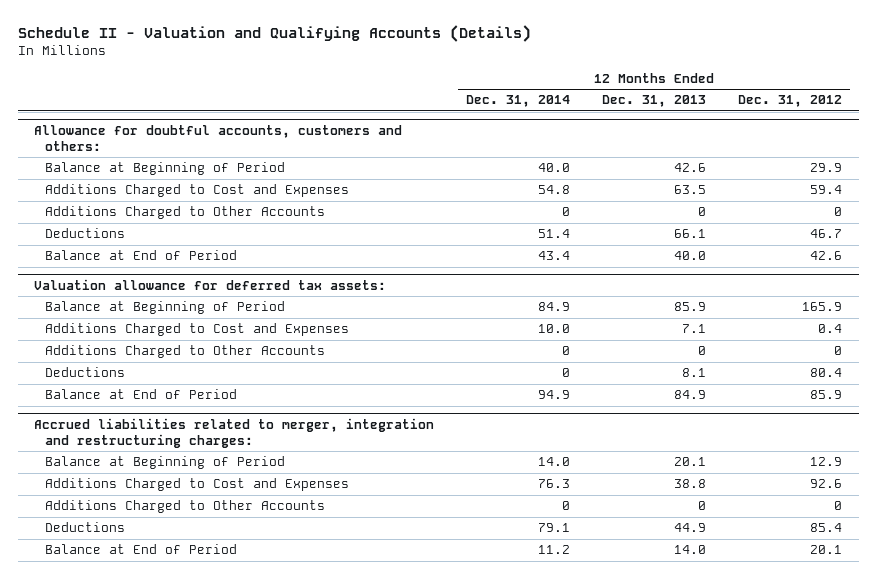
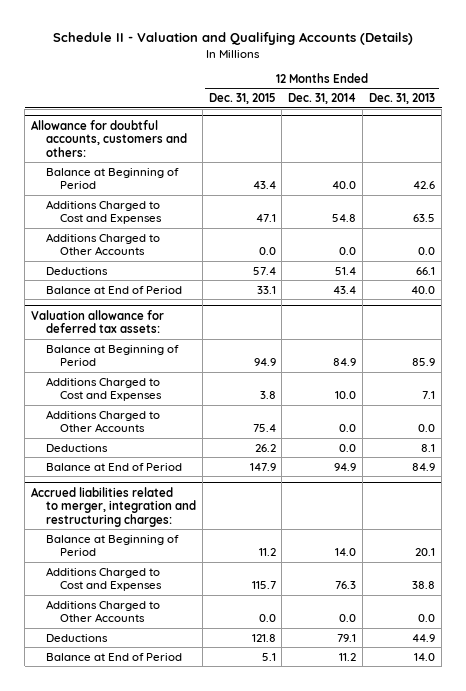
- | 12 Months Ended Dec. 31, 2014 | 12 Months Ended Dec. 31, 2013 | 12 Months Ended Dec. 31, 2012
+ | 12 Months Ended Dec. 31, 2015 | 12 Months Ended Dec. 31, 2014 | 12 Months Ended Dec. 31, 2013
@ Allowance for doubtful accounts, customers and others:
- Additions Charged to Other Accounts | 0 | 0 | 0
+ Additions Charged to Other Accounts | 0.0 | 0.0 | 0.0
@ Valuation allowance for deferred tax assets:
- Additions Charged to Other Accounts | 0 | 0 | 0
- Deductions | 0 | 8.1 | 80.4
+ Additions Charged to Other Accounts | 75.4 | 0.0 | 0.0
+ Deductions | 26.2 | 0.0 | 8.1
@ Accrued liabilities related to merger, integration and restructuring charges:
- Additions Charged to Other Accounts | 0 | 0 | 0
+ Additions Charged to Other Accounts | 0.0 | 0.0 | 0.0

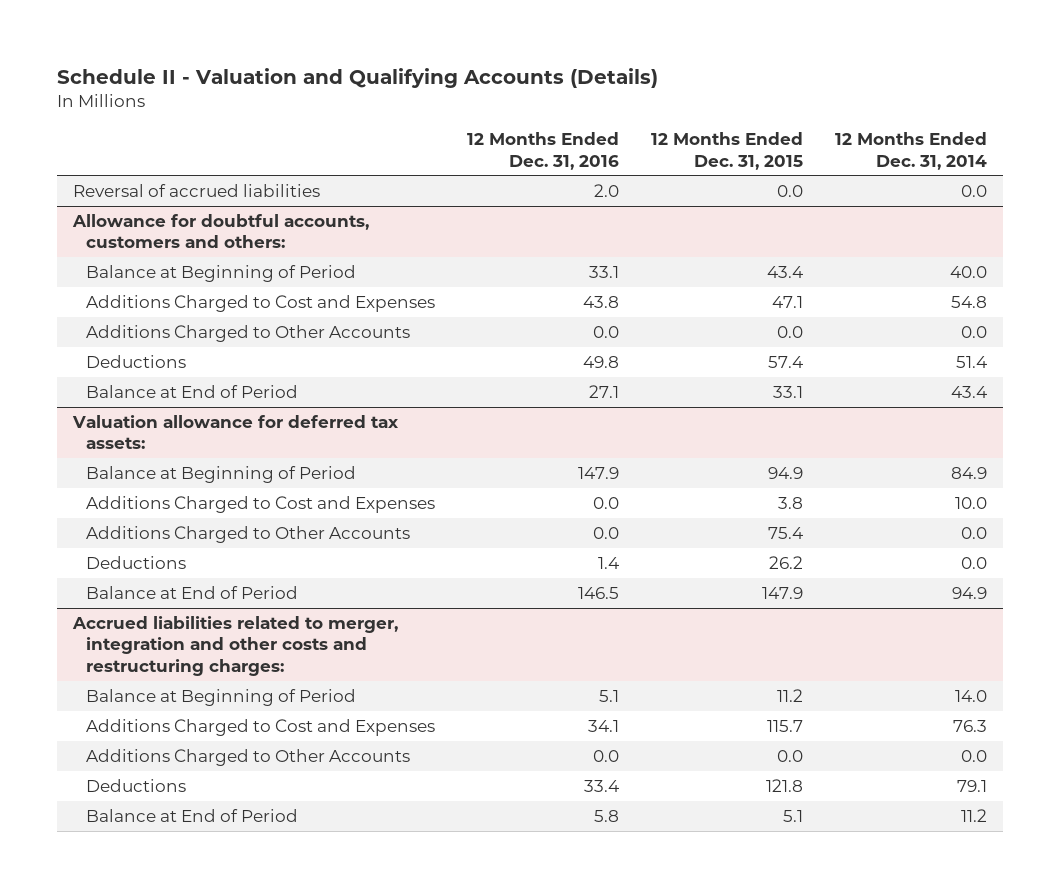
- | 12 Months Ended Dec. 31, 2015 | 12 Months Ended Dec. 31, 2014 | 12 Months Ended Dec. 31, 2013
+ | 12 Months Ended Dec. 31, 2016 | 12 Months Ended Dec. 31, 2015 | 12 Months Ended Dec. 31, 2014
+ Reversal of accrued liabilities | 2.0 | 0.0 | 0.0
- Accrued liabilities related to merger, integration and restructuring charges:
+ Accrued liabilities related to merger, integration and other costs and restructuring charges:

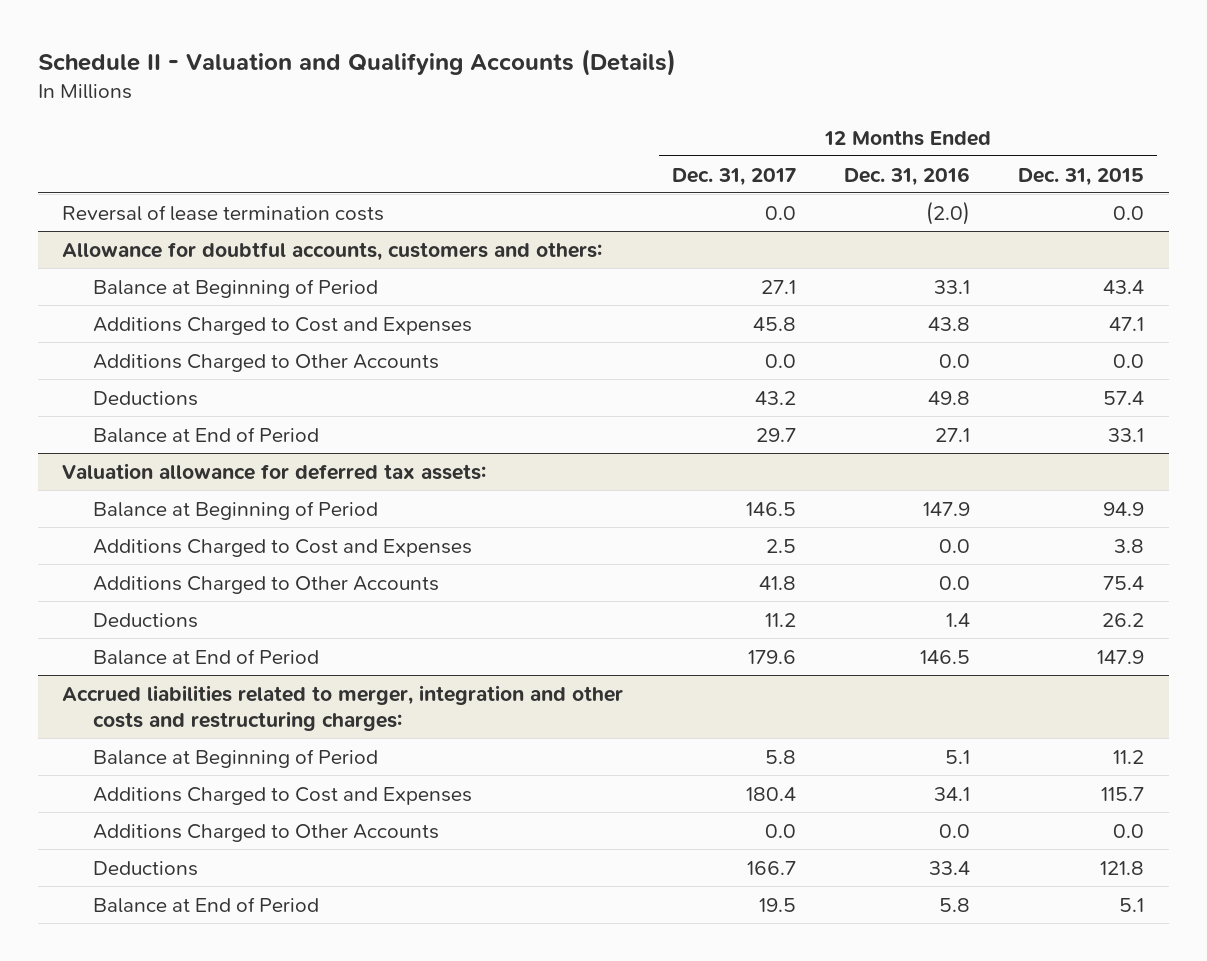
- | 12 Months Ended Dec. 31, 2016 | 12 Months Ended Dec. 31, 2015 | 12 Months Ended Dec. 31, 2014
+ | 12 Months Ended Dec. 31, 2017 | 12 Months Ended Dec. 31, 2016 | 12 Months Ended Dec. 31, 2015
- Reversal of accrued liabilities | 2.0 | 0.0 | 0.0
+ Reversal of lease termination costs | 0.0 | (2.0) | 0.0

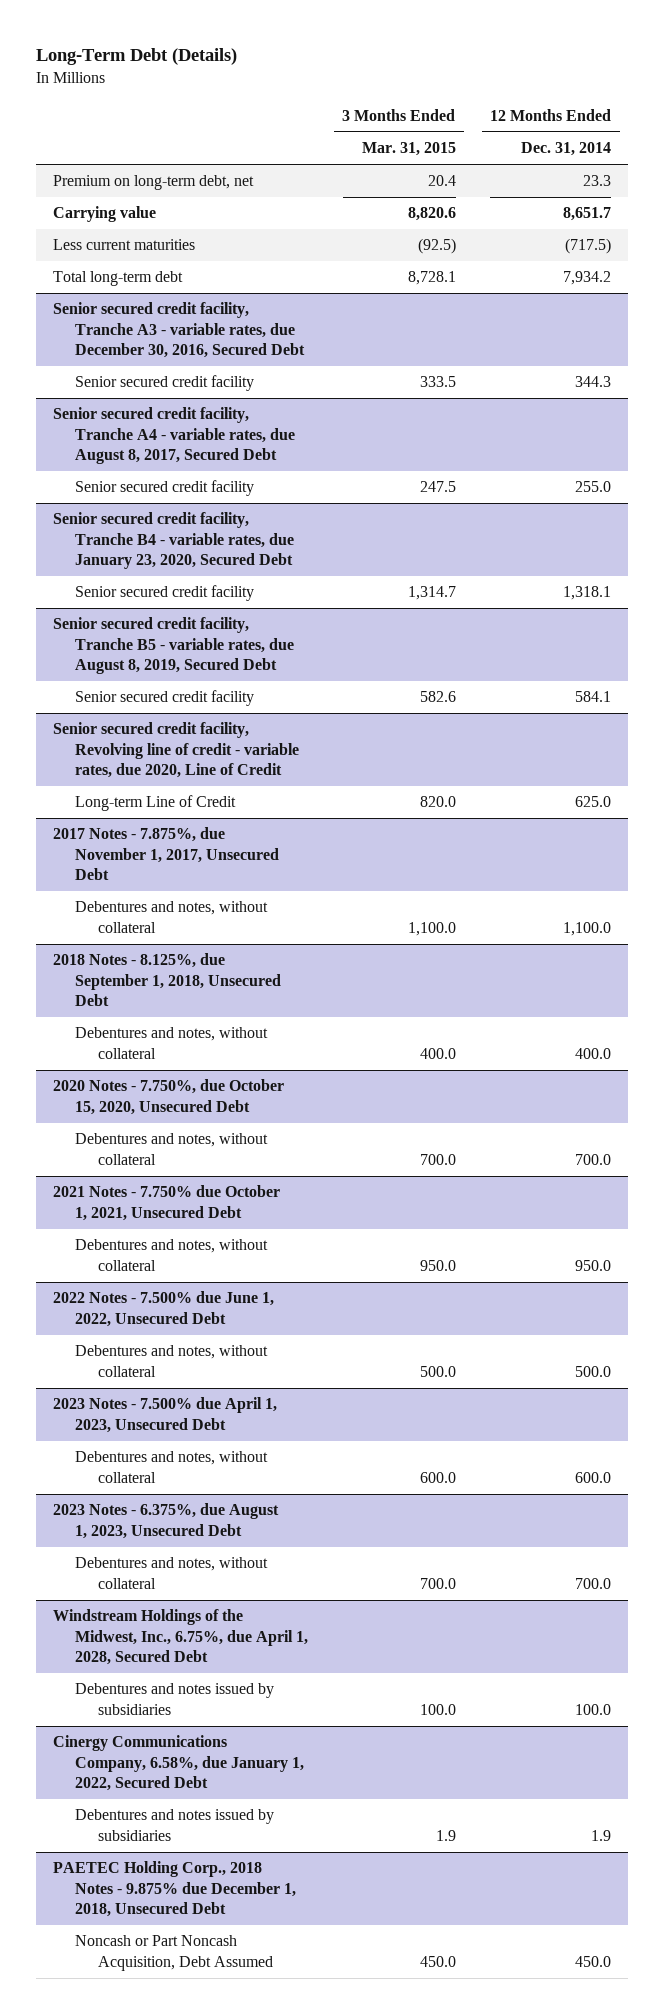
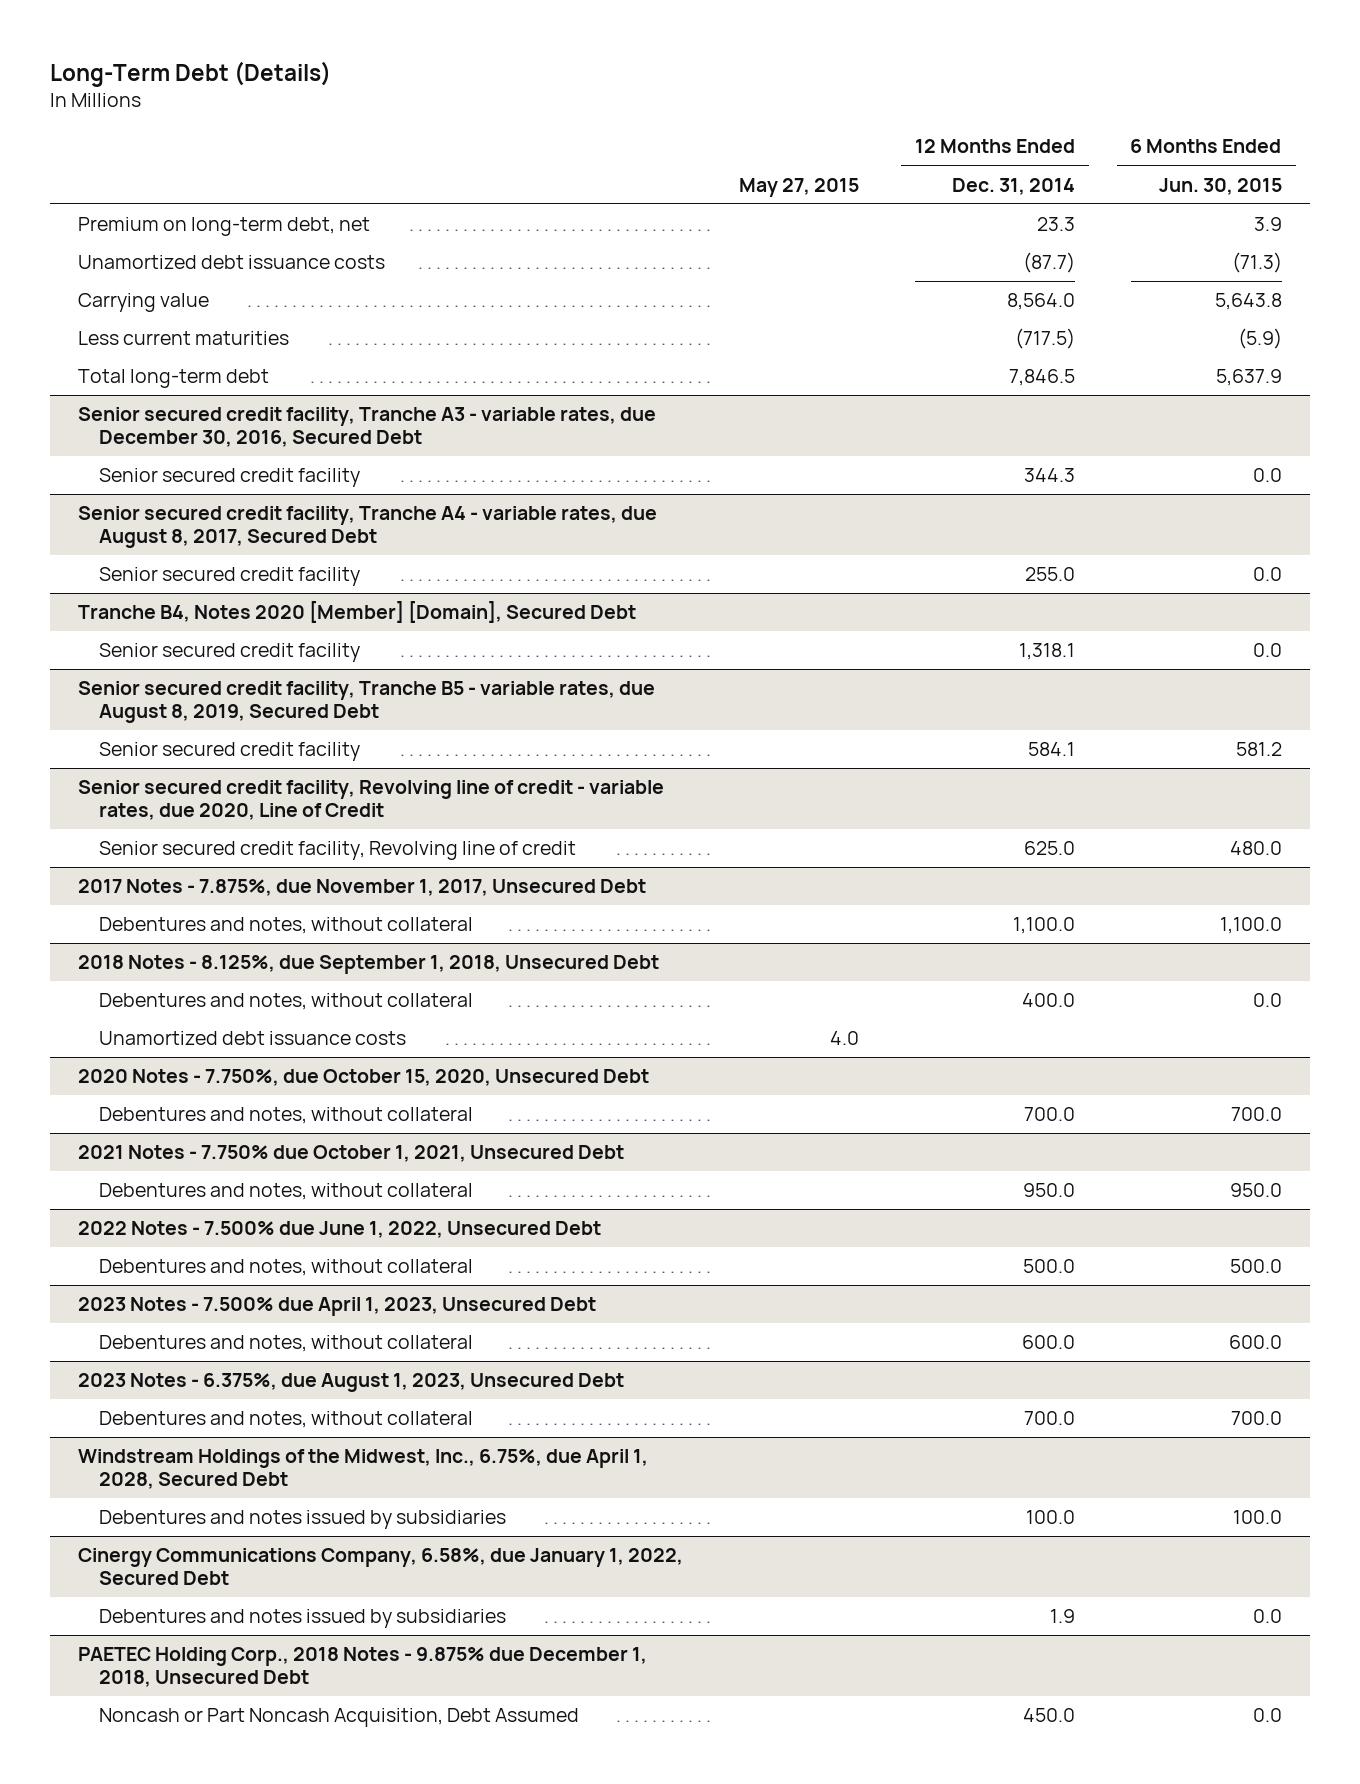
- | 3 Months Ended Mar. 31, 2015 | 12 Months Ended Dec. 31, 2014
+ | May 27, 2015 | 12 Months Ended Dec. 31, 2014 | 6 Months Ended Jun. 30, 2015
- Carrying value | 8,820.6 | 8,651.7
+ Unamortized debt issuance costs | | (87.7) | (71.3)
+ Carrying value | | 8,564.0 | 5,643.8
- Total long-term debt | 8,728.1 | 7,934.2
+ Total long-term debt | | 7,846.5 | 5,637.9
- Senior secured credit facility, Tranche B4 - variable rates, due January 23, 2020, Secured Debt
+ Tranche B4, Notes 2020 [Member] [Domain], Secured Debt
@ Senior secured credit facility, Revolving line of credit - variable rates, due 2020, Line of Credit
- Long-term Line of Credit | 820.0 | 625.0
+ Senior secured credit facility, Revolving line of credit | | 625.0 | 480.0
@ 2018 Notes - 8.125%, due September 1, 2018, Unsecured Debt
+ Unamortized debt issuance costs | 4.0 | |

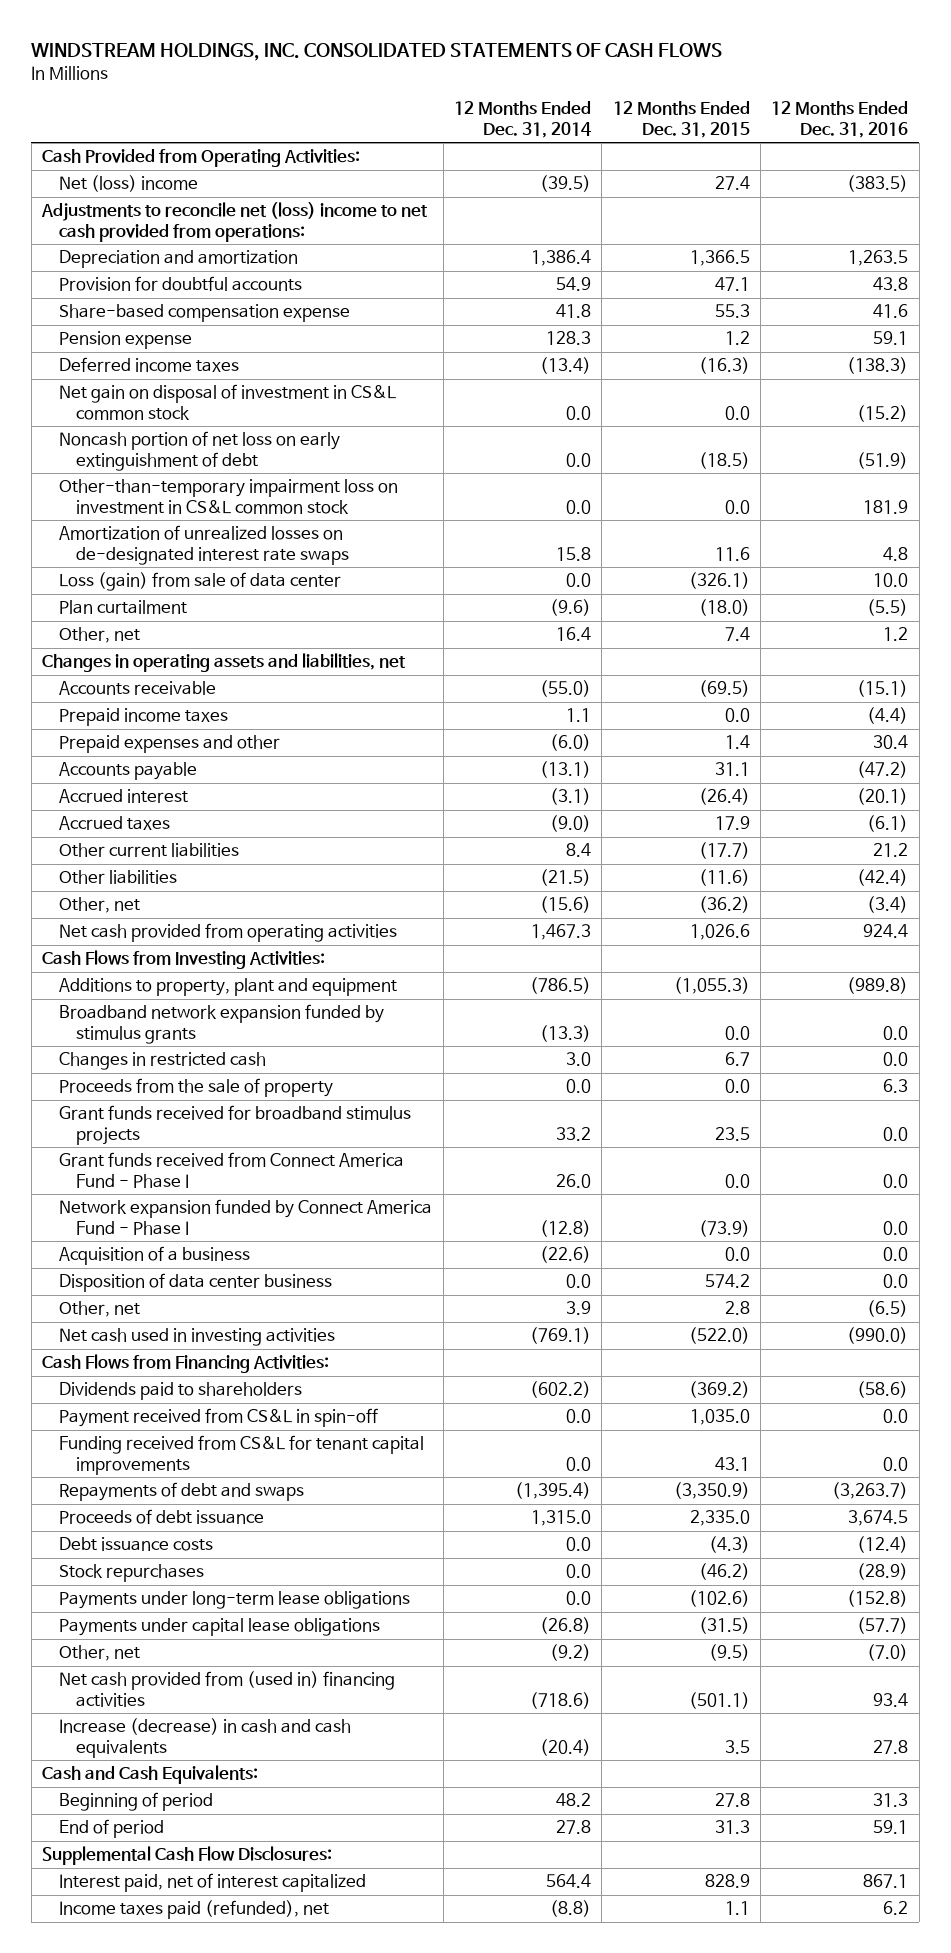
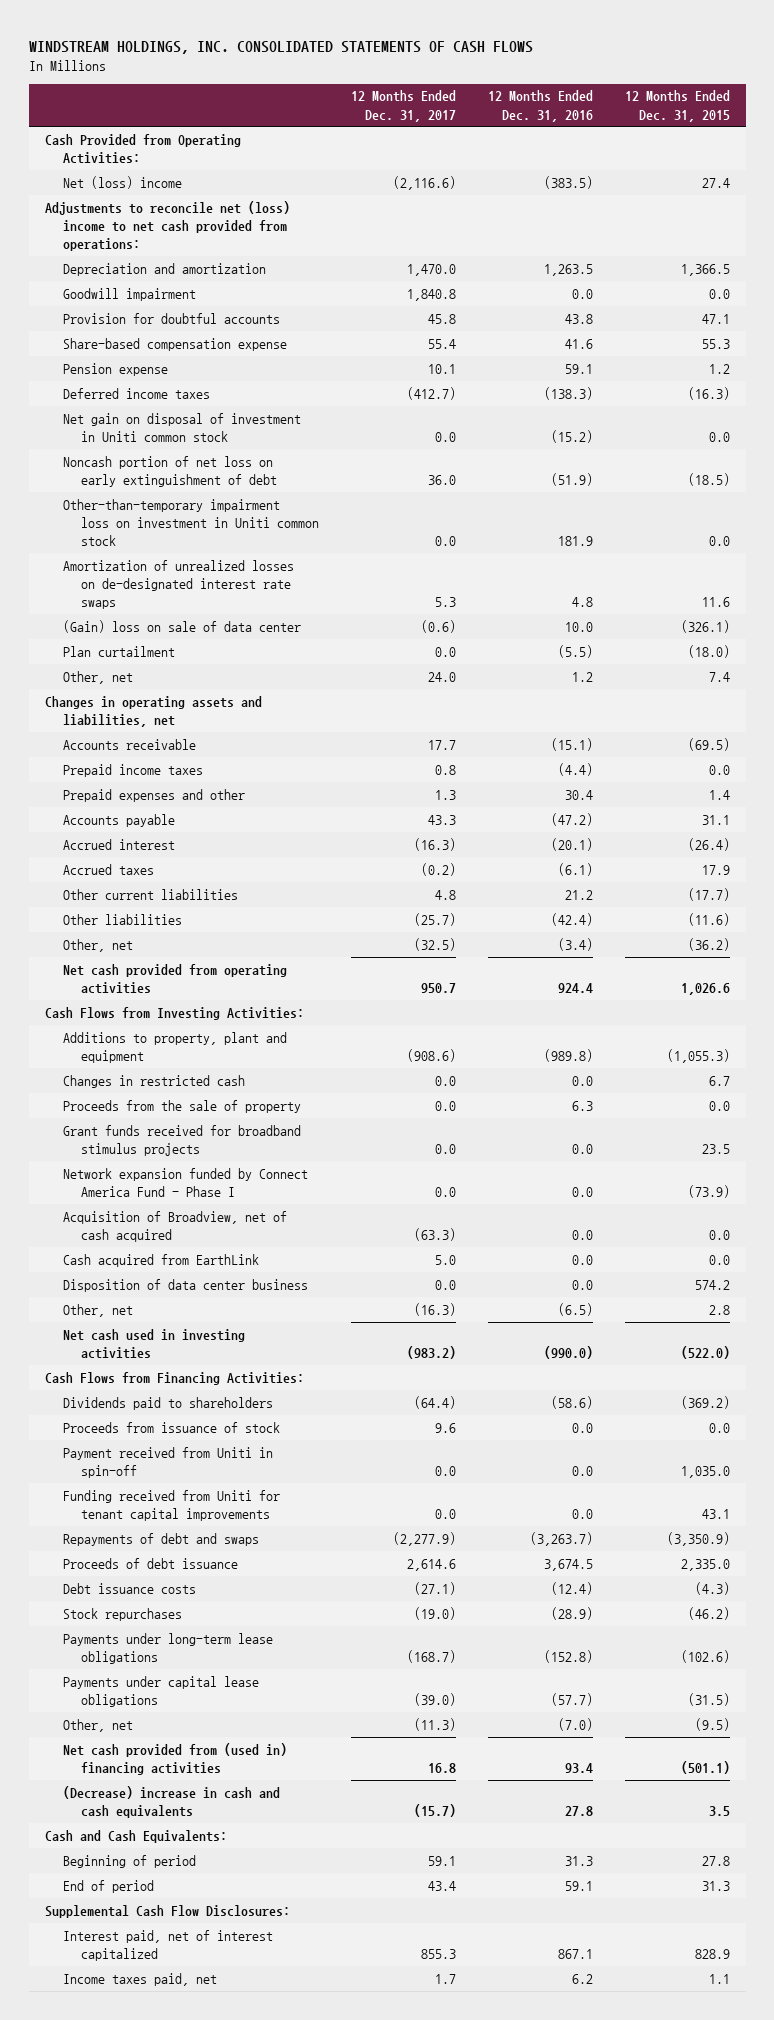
- | 12 Months Ended Dec. 31, 2014 | 12 Months Ended Dec. 31, 2015 | 12 Months Ended Dec. 31, 2016
+ | 12 Months Ended Dec. 31, 2017 | 12 Months Ended Dec. 31, 2016 | 12 Months Ended Dec. 31, 2015
+ Goodwill impairment | 1,840.8 | 0.0 | 0.0
- Net gain on disposal of investment in CS&L common stock | 0.0 | 0.0 | (15.2)
+ Net gain on disposal of investment in Uniti common stock | 0.0 | (15.2) | 0.0
- Other-than-temporary impairment loss on investment in CS&L common stock | 0.0 | 0.0 | 181.9
+ Other-than-temporary impairment loss on investment in Uniti common stock | 0.0 | 181.9 | 0.0
- Loss (gain) from sale of data center | 0.0 | (326.1) | 10.0
+ (Gain) loss on sale of data center | (0.6) | 10.0 | (326.1)
- Broadband network expansion funded by stimulus grants | (13.3) | 0.0 | 0.0
- Grant funds received from Connect America Fund - Phase I | 26.0 | 0.0 | 0.0
- Acquisition of a business | (22.6) | 0.0 | 0.0
+ Acquisition of Broadview, net of cash acquired | (63.3) | 0.0 | 0.0
+ Cash acquired from EarthLink | 5.0 | 0.0 | 0.0
- Payment received from CS&L in spin-off | 0.0 | 1,035.0 | 0.0
- Funding received from CS&L for tenant capital improvements | 0.0 | 43.1 | 0.0
+ Proceeds from issuance of stock | 9.6 | 0.0 | 0.0
+ Payment received from Uniti in spin-off | 0.0 | 0.0 | 1,035.0
+ Funding received from Uniti for tenant capital improvements | 0.0 | 0.0 | 43.1
- Increase (decrease) in cash and cash equivalents | (20.4) | 3.5 | 27.8
+ (Decrease) increase in cash and cash equivalents | (15.7) | 27.8 | 3.5
- Income taxes paid (refunded), net | (8.8) | 1.1 | 6.2
+ Income taxes paid, net | 1.7 | 6.2 | 1.1

